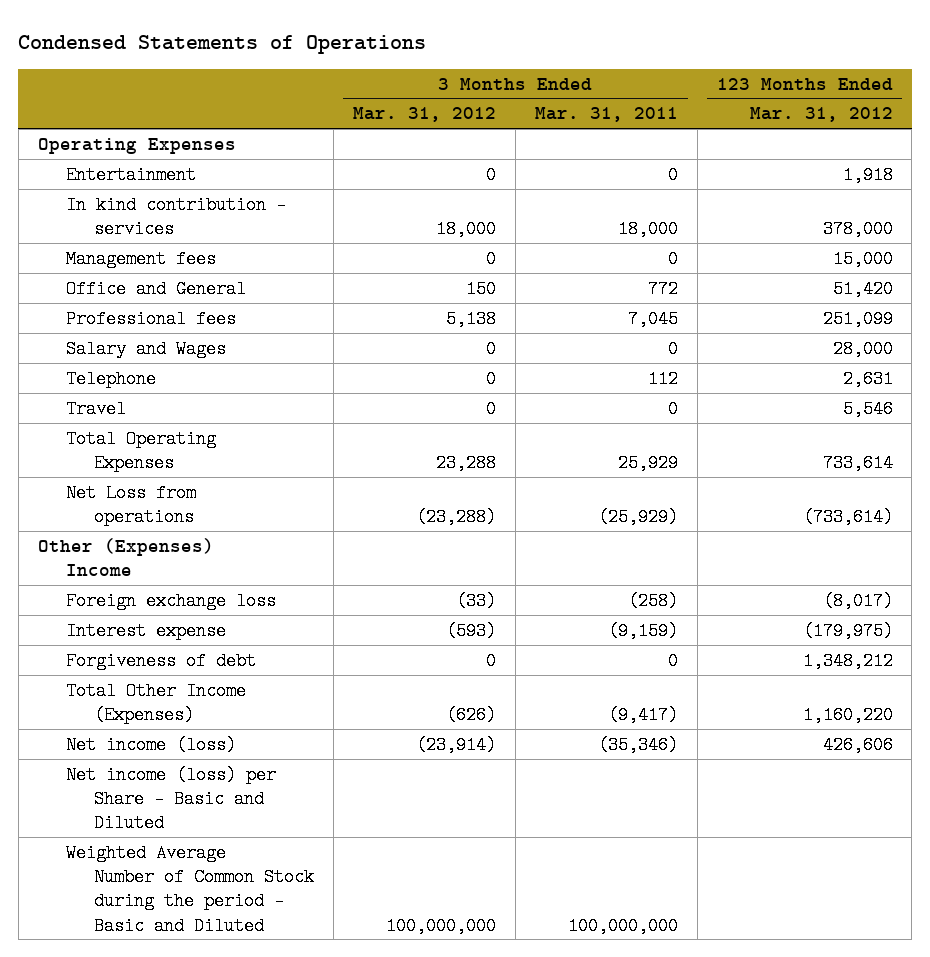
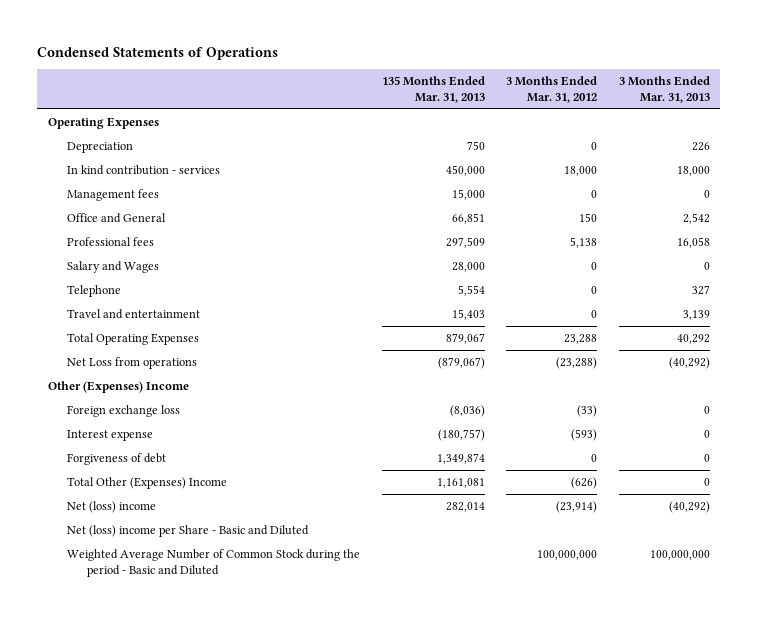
- | 3 Months Ended Mar. 31, 2012 | 3 Months Ended Mar. 31, 2011 | 123 Months Ended Mar. 31, 2012
+ | 135 Months Ended Mar. 31, 2013 | 3 Months Ended Mar. 31, 2012 | 3 Months Ended Mar. 31, 2013
- Entertainment | 0 | 0 | 1,918
+ Depreciation | 750 | 0 | 226
- Travel | 0 | 0 | 5,546
+ Travel and entertainment | 15,403 | 0 | 3,139
- Total Other Income (Expenses) | (626) | (9,417) | 1,160,220
- Net income (loss) | (23,914) | (35,346) | 426,606
- Net income (loss) per Share - Basic and Diluted
+ Total Other (Expenses) Income | 1,161,081 | (626) | 0
+ Net (loss) income | 282,014 | (23,914) | (40,292)
+ Net (loss) income per Share - Basic and Diluted

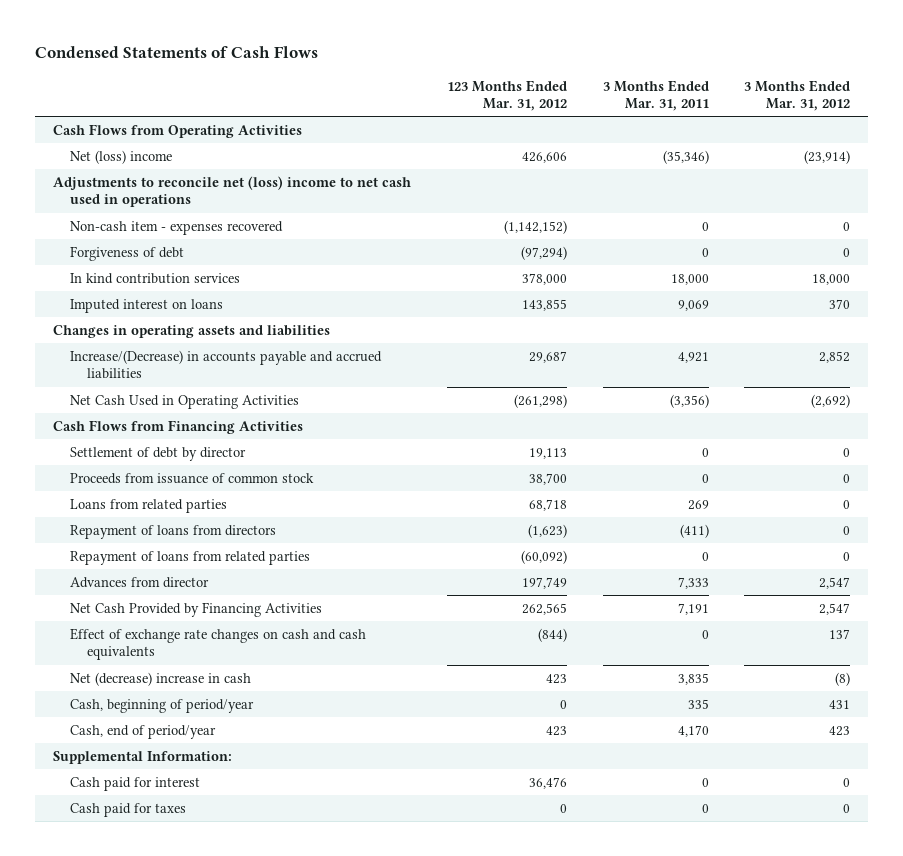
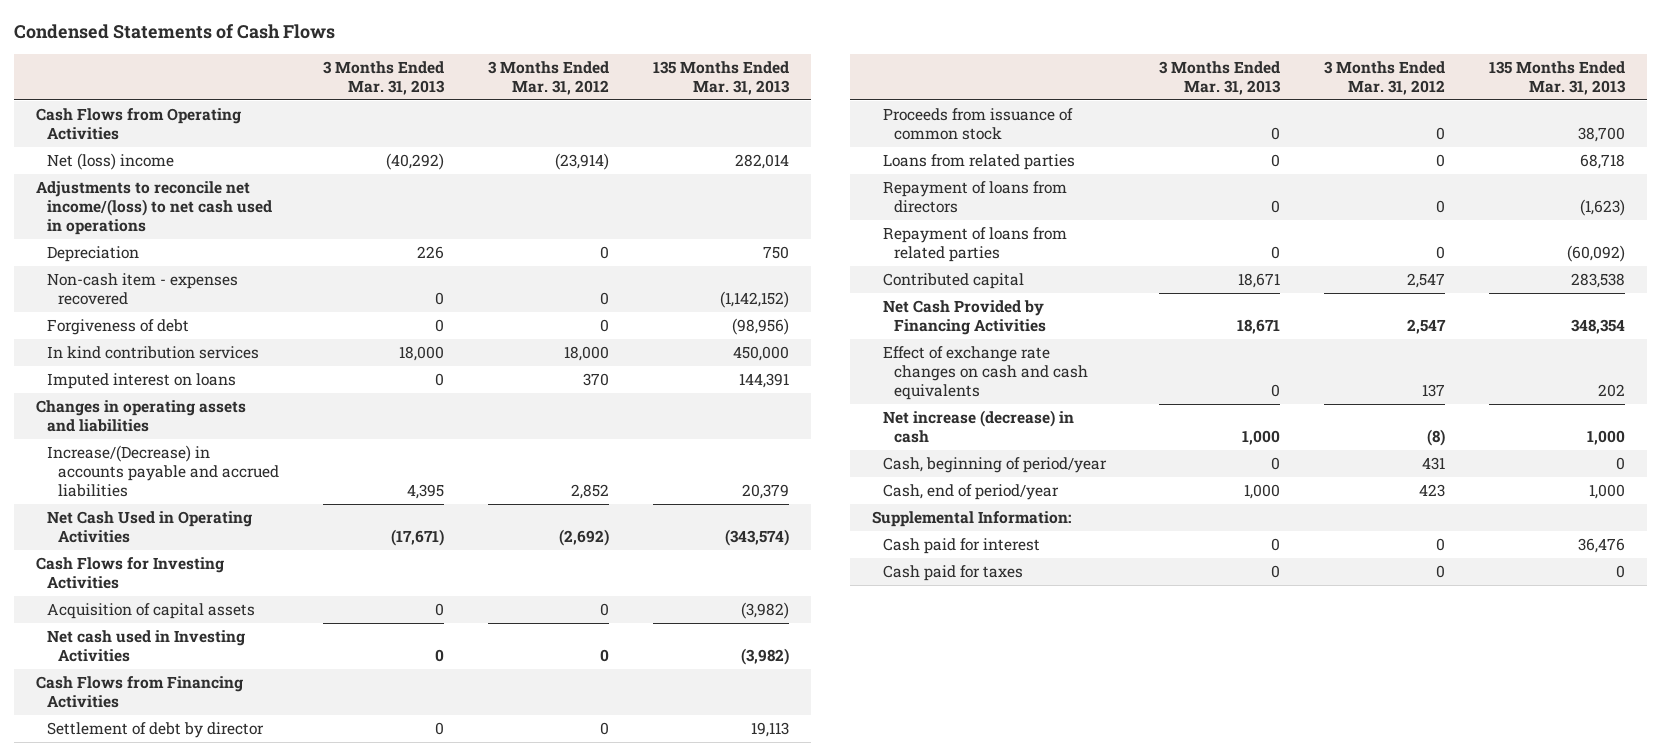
- | 123 Months Ended Mar. 31, 2012 | 3 Months Ended Mar. 31, 2011 | 3 Months Ended Mar. 31, 2012
+ | 3 Months Ended Mar. 31, 2013 | 3 Months Ended Mar. 31, 2012 | 135 Months Ended Mar. 31, 2013
- Adjustments to reconcile net (loss) income to net cash used in operations
+ Adjustments to reconcile net income/(loss) to net cash used in operations
+ Depreciation | 226 | 0 | 750
+ Cash Flows for Investing Activities
+ Acquisition of capital assets | 0 | 0 | (3,982)
+ Net cash used in Investing Activities | 0 | 0 | (3,982)
- Advances from director | 197,749 | 7,333 | 2,547
+ Contributed capital | 18,671 | 2,547 | 283,538
- Net (decrease) increase in cash | 423 | 3,835 | (8)
+ Net increase (decrease) in cash | 1,000 | (8) | 1,000

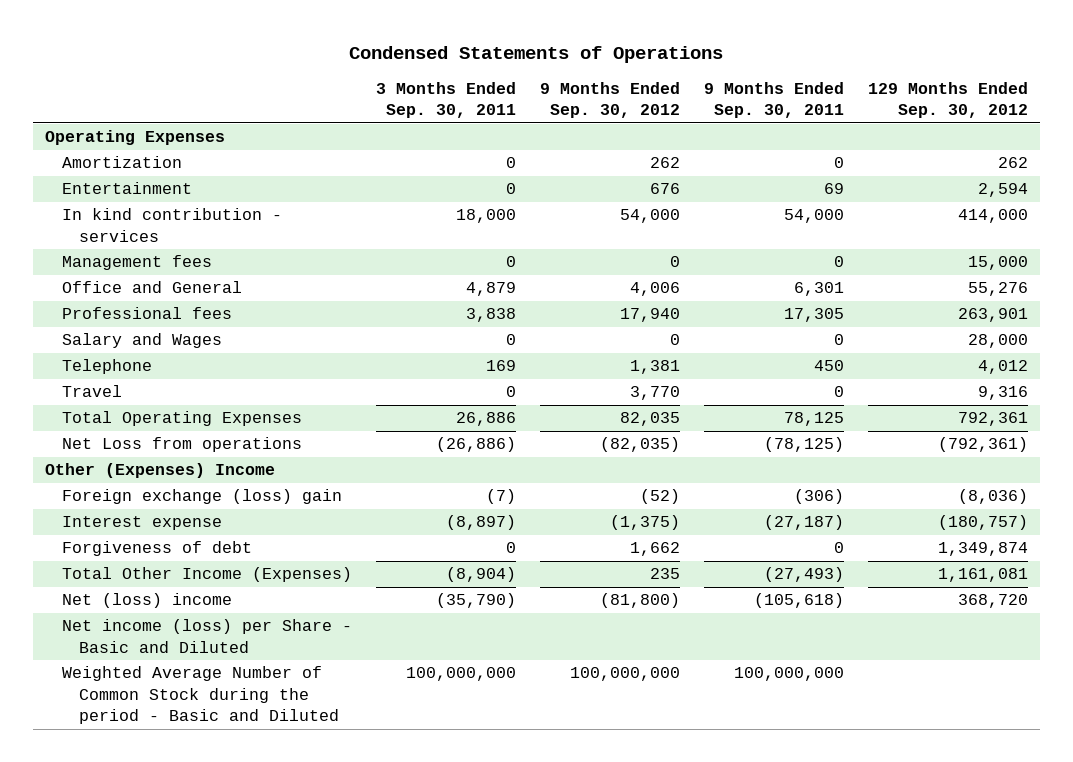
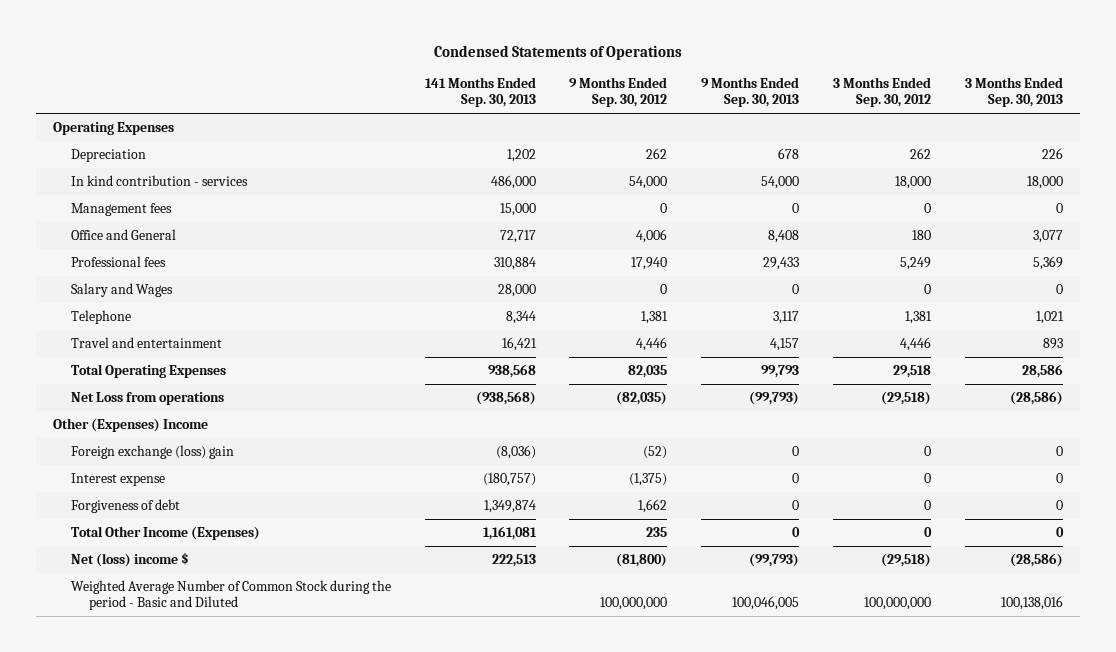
- | 3 Months Ended Sep. 30, 2011 | 9 Months Ended Sep. 30, 2012 | 9 Months Ended Sep. 30, 2011 | 129 Months Ended Sep. 30, 2012
+ | 141 Months Ended Sep. 30, 2013 | 9 Months Ended Sep. 30, 2012 | 9 Months Ended Sep. 30, 2013 | 3 Months Ended Sep. 30, 2012 | 3 Months Ended Sep. 30, 2013
- Amortization | 0 | 262 | 0 | 262
- Entertainment | 0 | 676 | 69 | 2,594
+ Depreciation | 1,202 | 262 | 678 | 262 | 226
- Travel | 0 | 3,770 | 0 | 9,316
+ Travel and entertainment | 16,421 | 4,446 | 4,157 | 4,446 | 893
- Net (loss) income | (35,790) | (81,800) | (105,618) | 368,720
- Net income (loss) per Share - Basic and Diluted
+ Net (loss) income $ | 222,513 | (81,800) | (99,793) | (29,518) | (28,586)

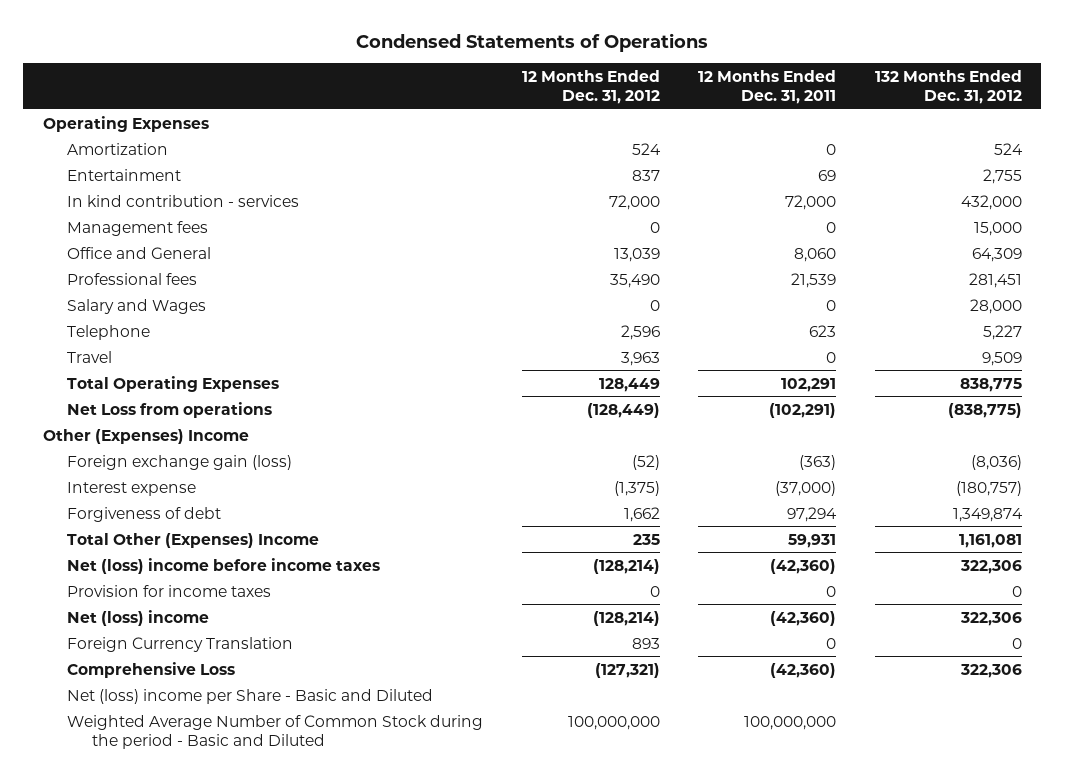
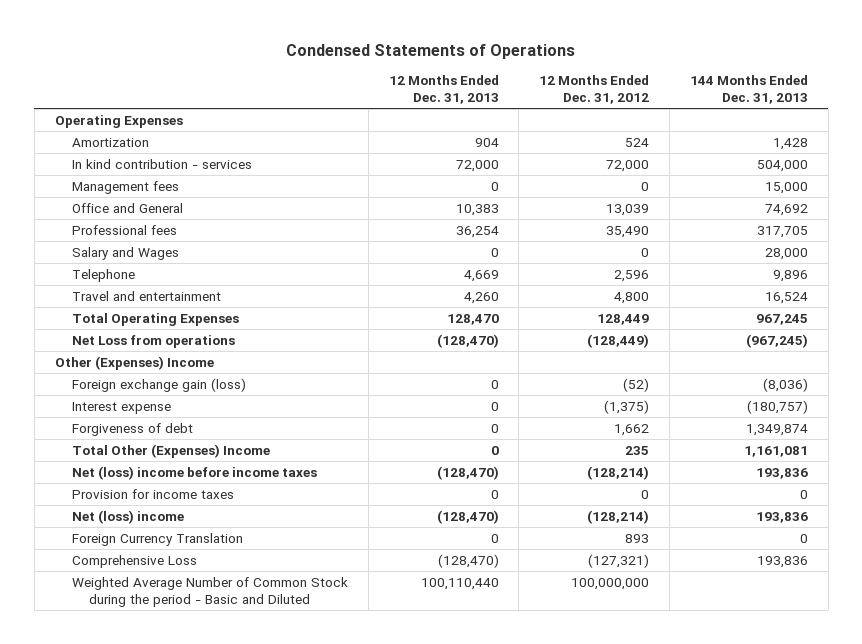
- | 12 Months Ended Dec. 31, 2012 | 12 Months Ended Dec. 31, 2011 | 132 Months Ended Dec. 31, 2012
+ | 12 Months Ended Dec. 31, 2013 | 12 Months Ended Dec. 31, 2012 | 144 Months Ended Dec. 31, 2013
- Entertainment | 837 | 69 | 2,755
- Travel | 3,963 | 0 | 9,509
+ Travel and entertainment | 4,260 | 4,800 | 16,524
- Net (loss) income per Share - Basic and Diluted

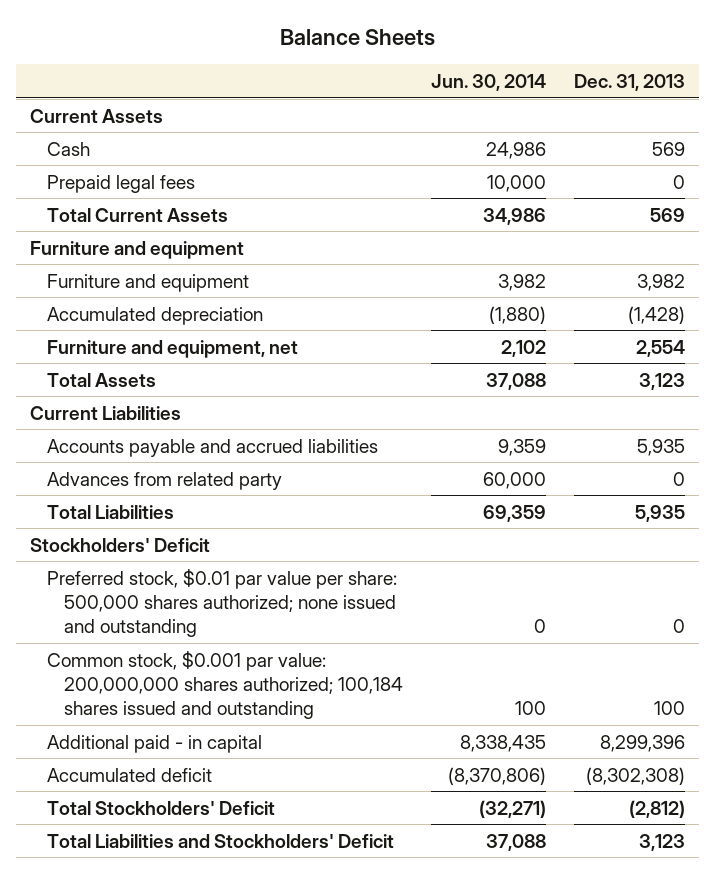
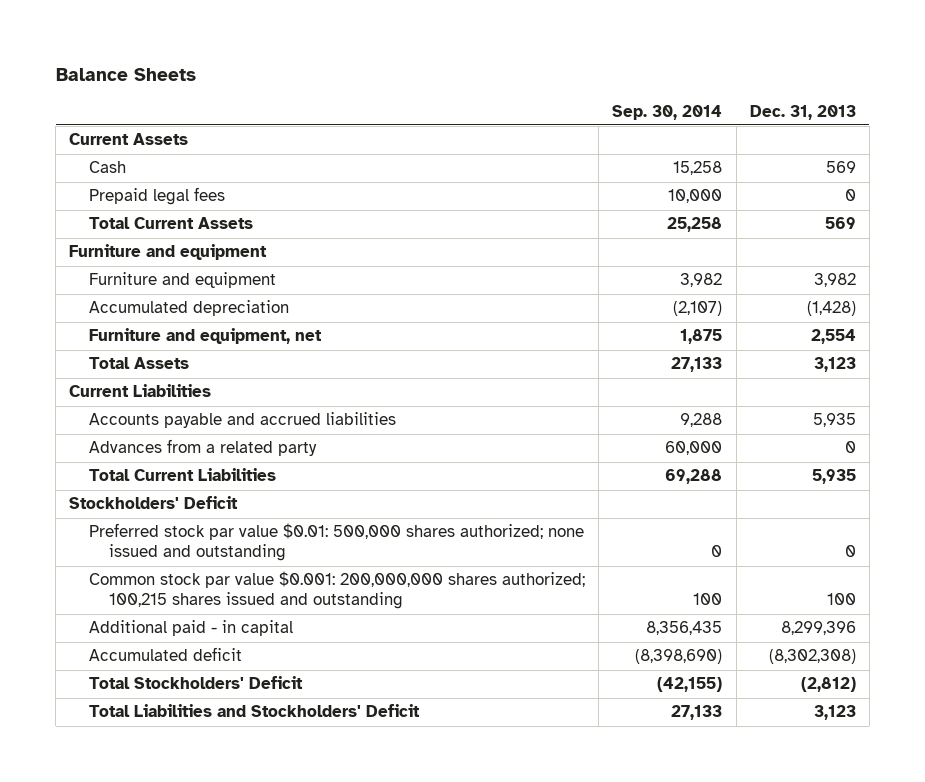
- | Jun. 30, 2014 | Dec. 31, 2013
+ | Sep. 30, 2014 | Dec. 31, 2013
- Advances from related party | 60,000 | 0
- Total Liabilities | 69,359 | 5,935
+ Advances from a related party | 60,000 | 0
+ Total Current Liabilities | 69,288 | 5,935
- Preferred stock, $0.01 par value per share: 500,000 shares authorized; none issued and outstanding | 0 | 0
- Common stock, $0.001 par value: 200,000,000 shares authorized; 100,184 shares issued and outstanding | 100 | 100
+ Preferred stock par value $0.01: 500,000 shares authorized; none issued and outstanding | 0 | 0
+ Common stock par value $0.001: 200,000,000 shares authorized; 100,215 shares issued and outstanding | 100 | 100

